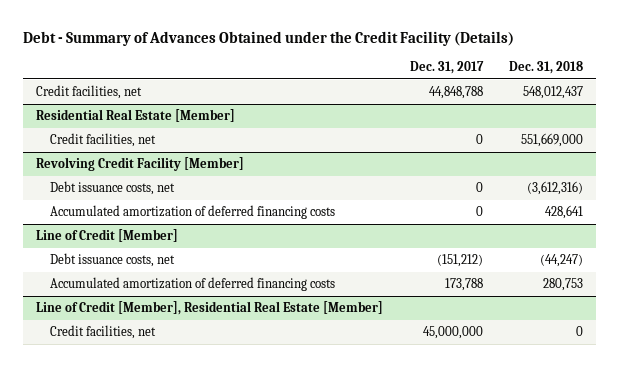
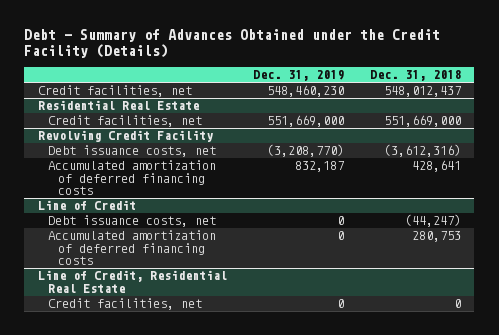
- | Dec. 31, 2017 | Dec. 31, 2018
+ | Dec. 31, 2019 | Dec. 31, 2018
- Residential Real Estate [Member]
+ Residential Real Estate
- Revolving Credit Facility [Member]
+ Revolving Credit Facility
- Line of Credit [Member]
+ Line of Credit
- Line of Credit [Member], Residential Real Estate [Member]
+ Line of Credit, Residential Real Estate

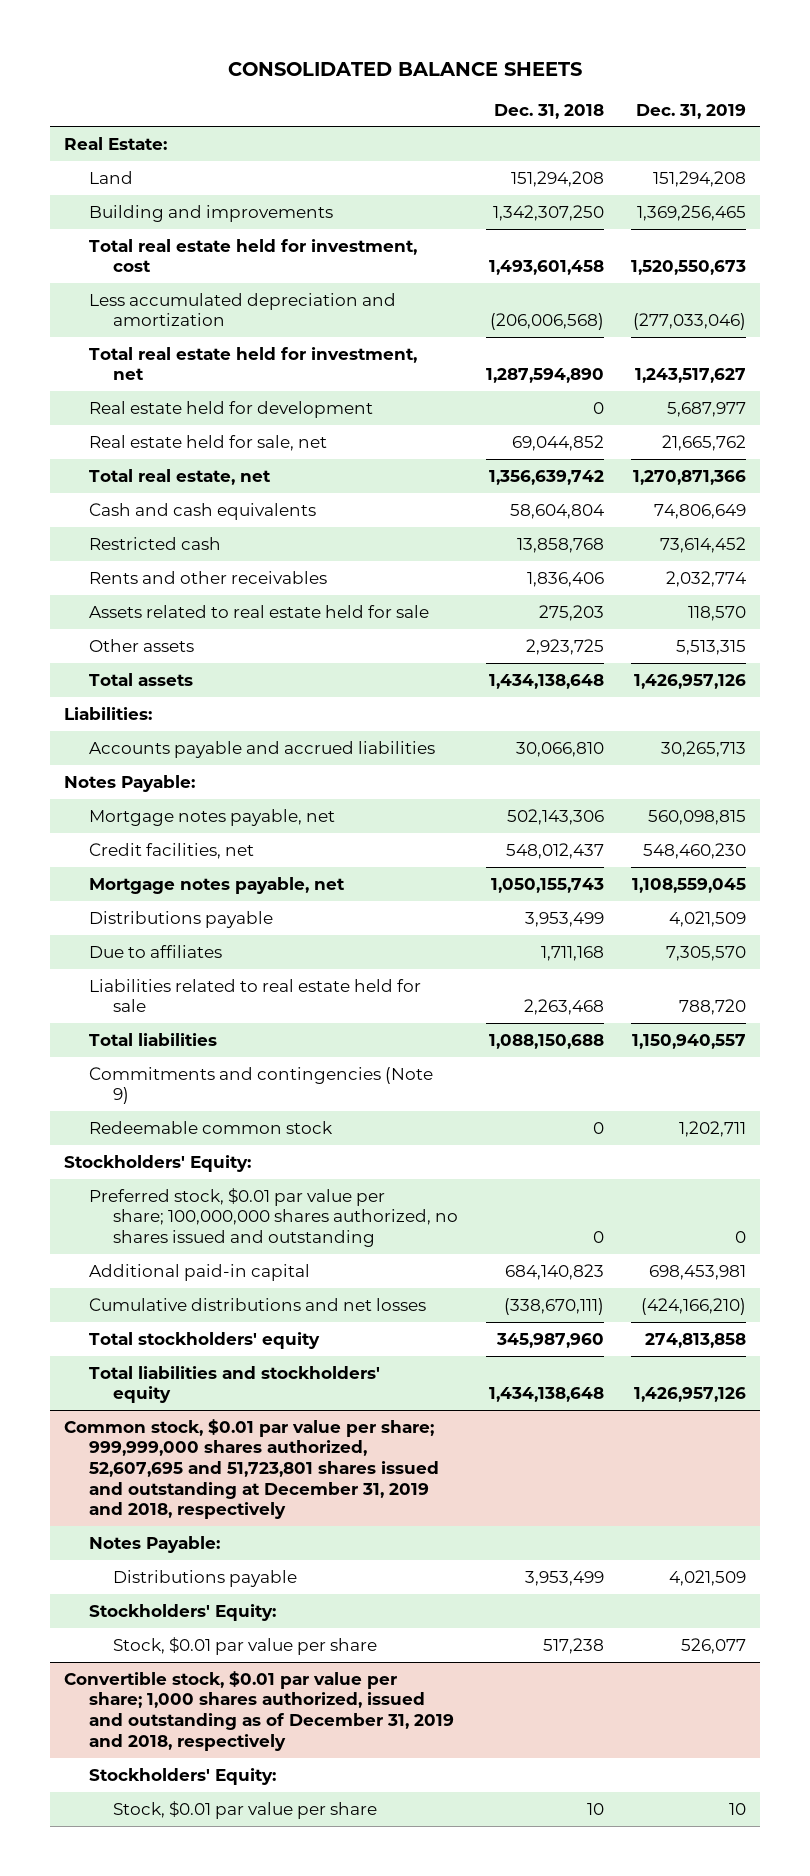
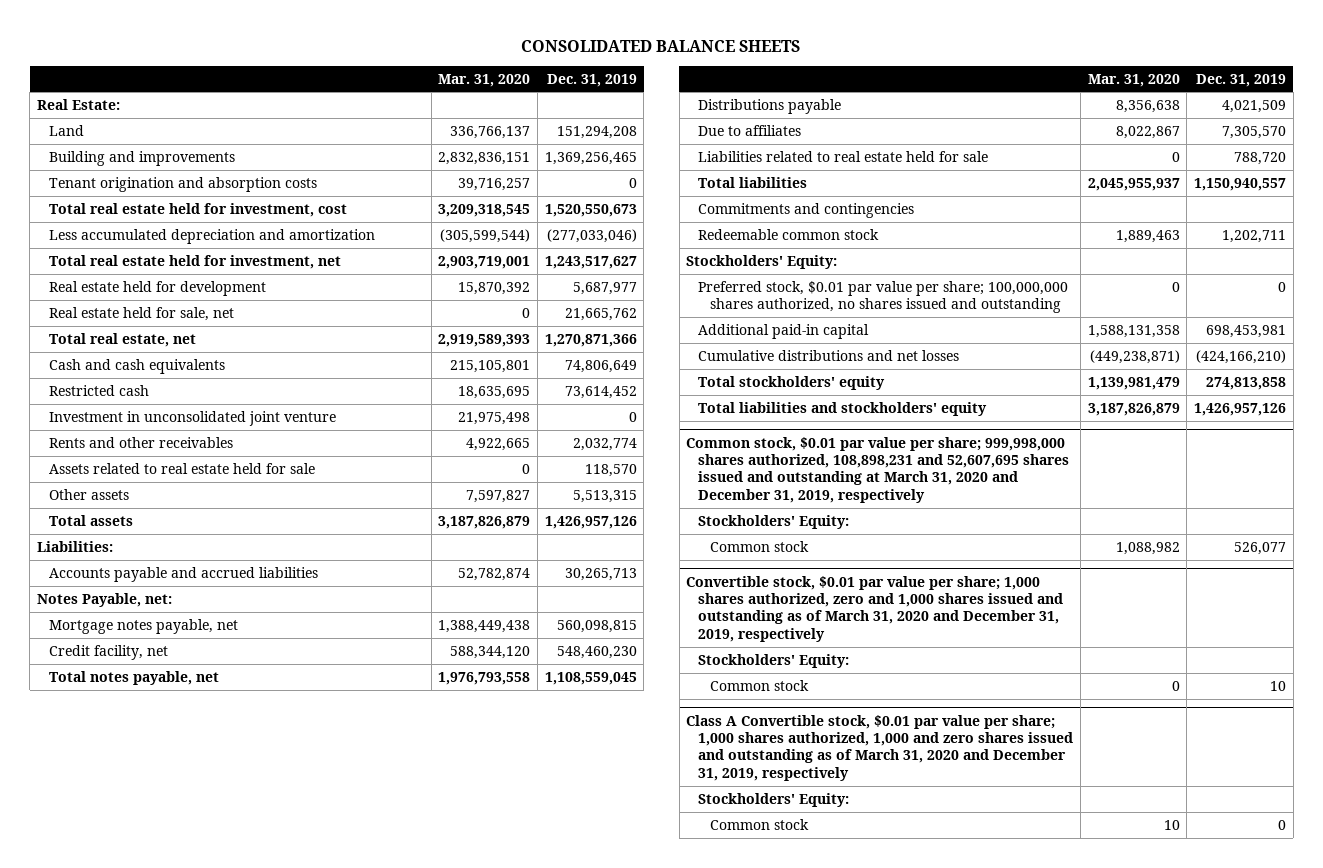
- | Dec. 31, 2018 | Dec. 31, 2019
+ | Mar. 31, 2020 | Dec. 31, 2019
+ Tenant origination and absorption costs | 39,716,257 | 0
+ Investment in unconsolidated joint venture | 21,975,498 | 0
- Notes Payable:
+ Notes Payable, net:
- Credit facilities, net | 548,012,437 | 548,460,230
- Mortgage notes payable, net | 1,050,155,743 | 1,108,559,045
+ Credit facility, net | 588,344,120 | 548,460,230
+ Total notes payable, net | 1,976,793,558 | 1,108,559,045
- Commitments and contingencies (Note 9)
+ Commitments and contingencies
- Common stock, $0.01 par value per share; 999,999,000 shares authorized, 52,607,695 and 51,723,801 shares issued and outstanding at December 31, 2019 and 2018, respectively
- Notes Payable:
- Distributions payable | 3,953,499 | 4,021,509
+ Common stock, $0.01 par value per share; 999,998,000 shares authorized, 108,898,231 and 52,607,695 shares issued and outstanding at March 31, 2020 and December 31, 2019, respectively
- Stock, $0.01 par value per share | 517,238 | 526,077
- Convertible stock, $0.01 par value per share; 1,000 shares authorized, issued and outstanding as of December 31, 2019 and 2018, respectively
+ Common stock | 1,088,982 | 526,077
+ Convertible stock, $0.01 par value per share; 1,000 shares authorized, zero and 1,000 shares issued and outstanding as of March 31, 2020 and December 31, 2019, respectively
- Stock, $0.01 par value per share | 10 | 10
+ Common stock | 0 | 10
+ Class A Convertible stock, $0.01 par value per share; 1,000 shares authorized, 1,000 and zero shares issued and outstanding as of March 31, 2020 and December 31, 2019, respectively
+ Stockholders' Equity:
+ Common stock | 10 | 0

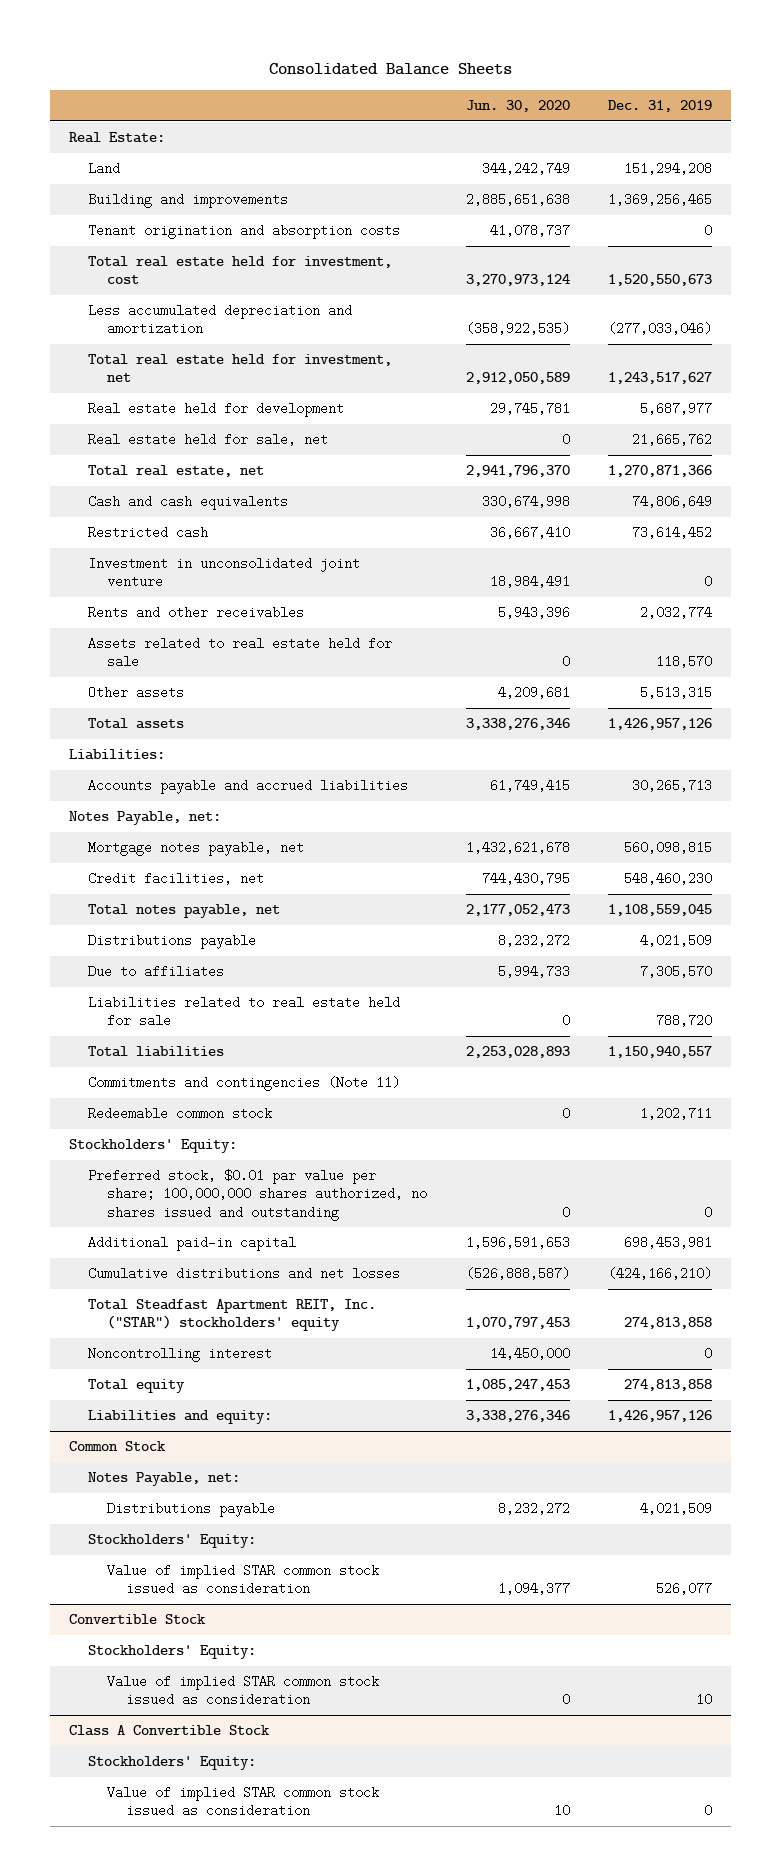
- CONSOLIDATED BALANCE SHEETS
+ Consolidated Balance Sheets
- | Mar. 31, 2020 | Dec. 31, 2019
+ | Jun. 30, 2020 | Dec. 31, 2019
- Credit facility, net | 588,344,120 | 548,460,230
+ Credit facilities, net | 744,430,795 | 548,460,230
- Commitments and contingencies
+ Commitments and contingencies (Note 11)
- Total stockholders' equity | 1,139,981,479 | 274,813,858
- Total liabilities and stockholders' equity | 3,187,826,879 | 1,426,957,126
- Common stock, $0.01 par value per share; 999,998,000 shares authorized, 108,898,231 and 52,607,695 shares issued and outstanding at March 31, 2020 and December 31, 2019, respectively
+ Total Steadfast Apartment REIT, Inc. ("STAR") stockholders' equity | 1,070,797,453 | 274,813,858
+ Noncontrolling interest | 14,450,000 | 0
+ Total equity | 1,085,247,453 | 274,813,858
+ Liabilities and equity: | 3,338,276,346 | 1,426,957,126
+ Common Stock
+ Notes Payable, net:
+ Distributions payable | 8,232,272 | 4,021,509
- Common stock | 1,088,982 | 526,077
- Convertible stock, $0.01 par value per share; 1,000 shares authorized, zero and 1,000 shares issued and outstanding as of March 31, 2020 and December 31, 2019, respectively
+ Value of implied STAR common stock issued as consideration | 1,094,377 | 526,077
+ Convertible Stock
- Common stock | 0 | 10
- Class A Convertible stock, $0.01 par value per share; 1,000 shares authorized, 1,000 and zero shares issued and outstanding as of March 31, 2020 and December 31, 2019, respectively
+ Value of implied STAR common stock issued as consideration | 0 | 10
+ Class A Convertible Stock
- Common stock | 10 | 0
+ Value of implied STAR common stock issued as consideration | 10 | 0

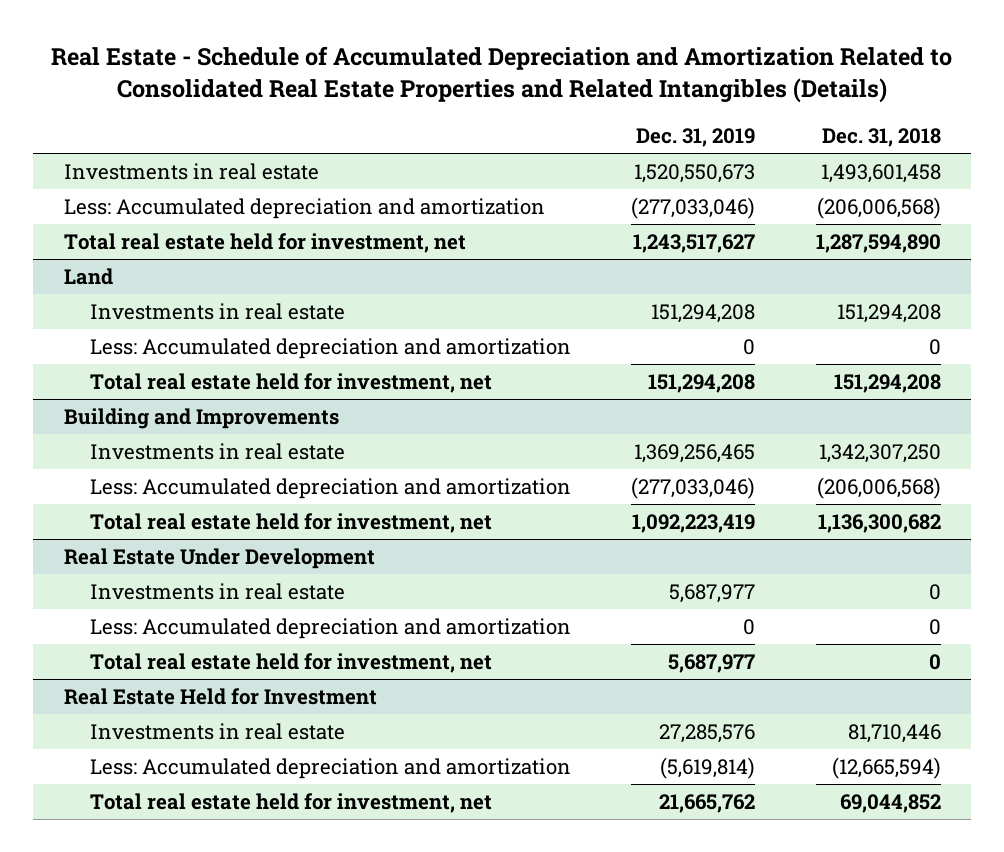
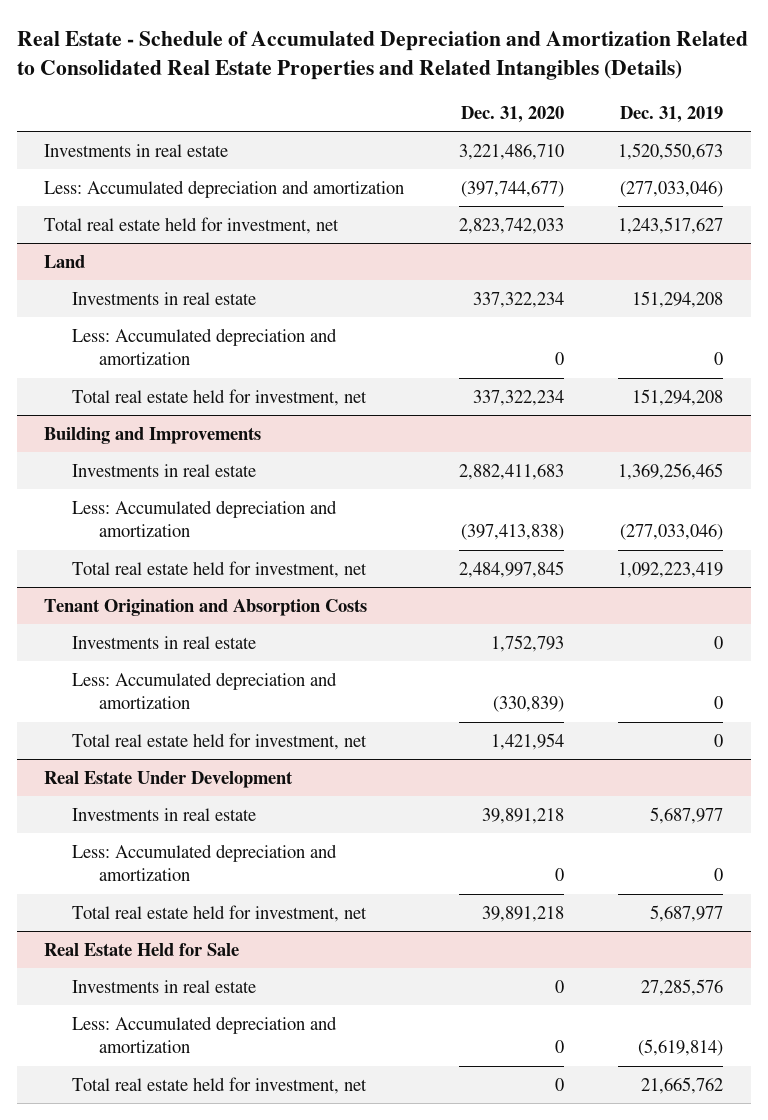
- | Dec. 31, 2019 | Dec. 31, 2018
+ | Dec. 31, 2020 | Dec. 31, 2019
+ Tenant Origination and Absorption Costs
+ Investments in real estate | 1,752,793 | 0
+ Less: Accumulated depreciation and amortization | (330,839) | 0
+ Total real estate held for investment, net | 1,421,954 | 0
- Real Estate Held for Investment
+ Real Estate Held for Sale

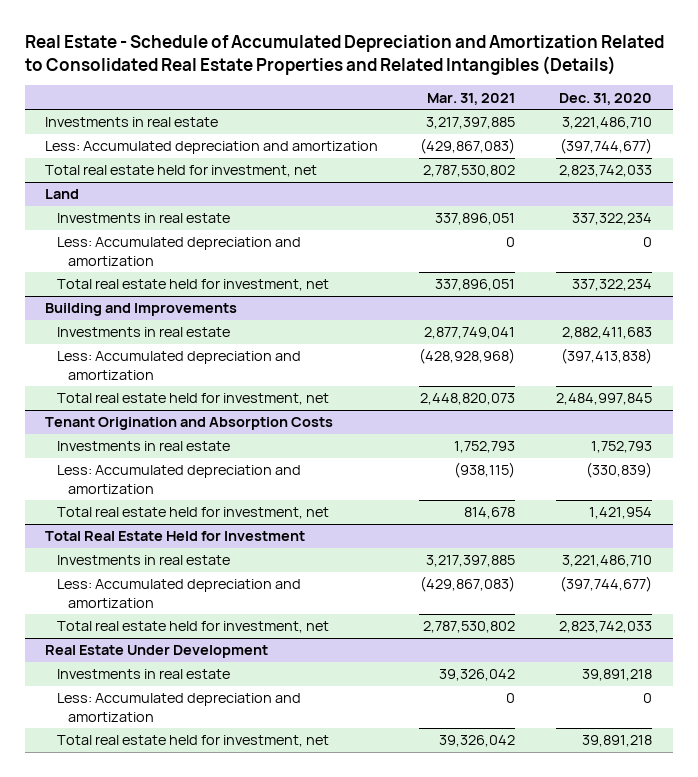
- | Dec. 31, 2020 | Dec. 31, 2019
+ | Mar. 31, 2021 | Dec. 31, 2020
+ Total Real Estate Held for Investment
+ Investments in real estate | 3,217,397,885 | 3,221,486,710
+ Less: Accumulated depreciation and amortization | (429,867,083) | (397,744,677)
+ Total real estate held for investment, net | 2,787,530,802 | 2,823,742,033
- Real Estate Held for Sale
- Investments in real estate | 0 | 27,285,576
- Less: Accumulated depreciation and amortization | 0 | (5,619,814)
- Total real estate held for investment, net | 0 | 21,665,762

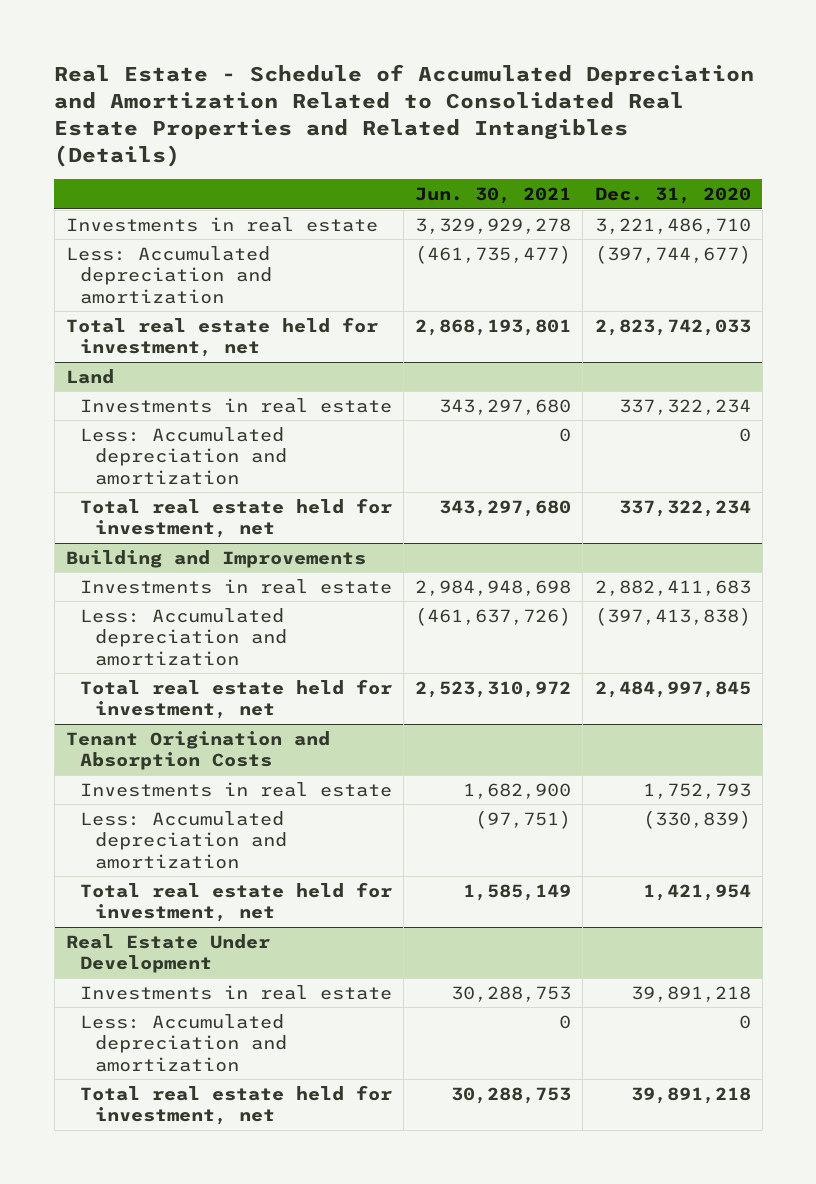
- | Mar. 31, 2021 | Dec. 31, 2020
+ | Jun. 30, 2021 | Dec. 31, 2020
- Total Real Estate Held for Investment
- Investments in real estate | 3,217,397,885 | 3,221,486,710
- Less: Accumulated depreciation and amortization | (429,867,083) | (397,744,677)
- Total real estate held for investment, net | 2,787,530,802 | 2,823,742,033

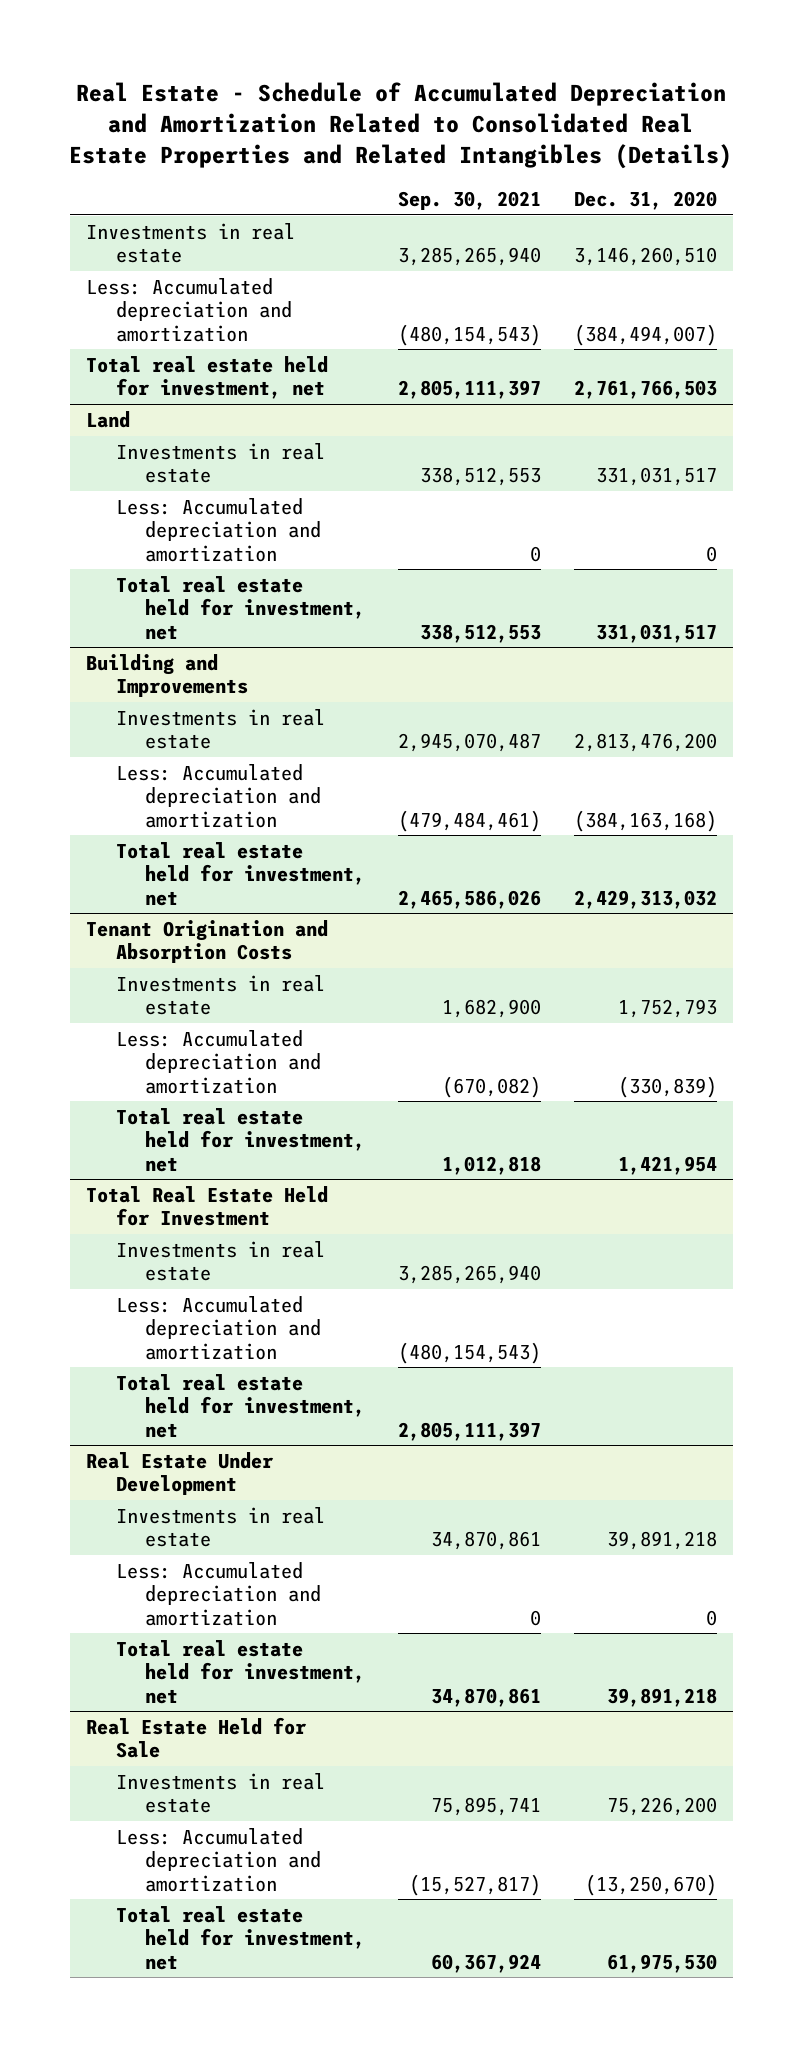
- | Jun. 30, 2021 | Dec. 31, 2020
+ | Sep. 30, 2021 | Dec. 31, 2020
- Investments in real estate | 3,329,929,278 | 3,221,486,710
- Less: Accumulated depreciation and amortization | (461,735,477) | (397,744,677)
- Total real estate held for investment, net | 2,868,193,801 | 2,823,742,033
+ Investments in real estate | 3,285,265,940 | 3,146,260,510
+ Less: Accumulated depreciation and amortization | (480,154,543) | (384,494,007)
+ Total real estate held for investment, net | 2,805,111,397 | 2,761,766,503
@ Land
- Investments in real estate | 343,297,680 | 337,322,234
+ Investments in real estate | 338,512,553 | 331,031,517
- Total real estate held for investment, net | 343,297,680 | 337,322,234
+ Total real estate held for investment, net | 338,512,553 | 331,031,517
@ Building and Improvements
- Investments in real estate | 2,984,948,698 | 2,882,411,683
- Less: Accumulated depreciation and amortization | (461,637,726) | (397,413,838)
- Total real estate held for investment, net | 2,523,310,972 | 2,484,997,845
+ Investments in real estate | 2,945,070,487 | 2,813,476,200
+ Less: Accumulated depreciation and amortization | (479,484,461) | (384,163,168)
+ Total real estate held for investment, net | 2,465,586,026 | 2,429,313,032
+ Total Real Estate Held for Investment
+ Investments in real estate | 3,285,265,940 |
+ Less: Accumulated depreciation and amortization | (480,154,543) |
+ Total real estate held for investment, net | 2,805,111,397 |
+ Real Estate Held for Sale
+ Investments in real estate | 75,895,741 | 75,226,200
+ Less: Accumulated depreciation and amortization | (15,527,817) | (13,250,670)
+ Total real estate held for investment, net | 60,367,924 | 61,975,530

